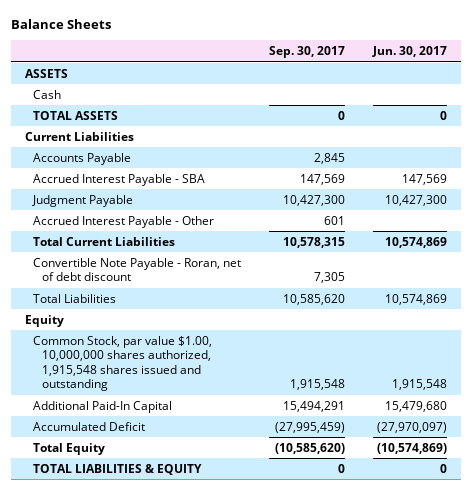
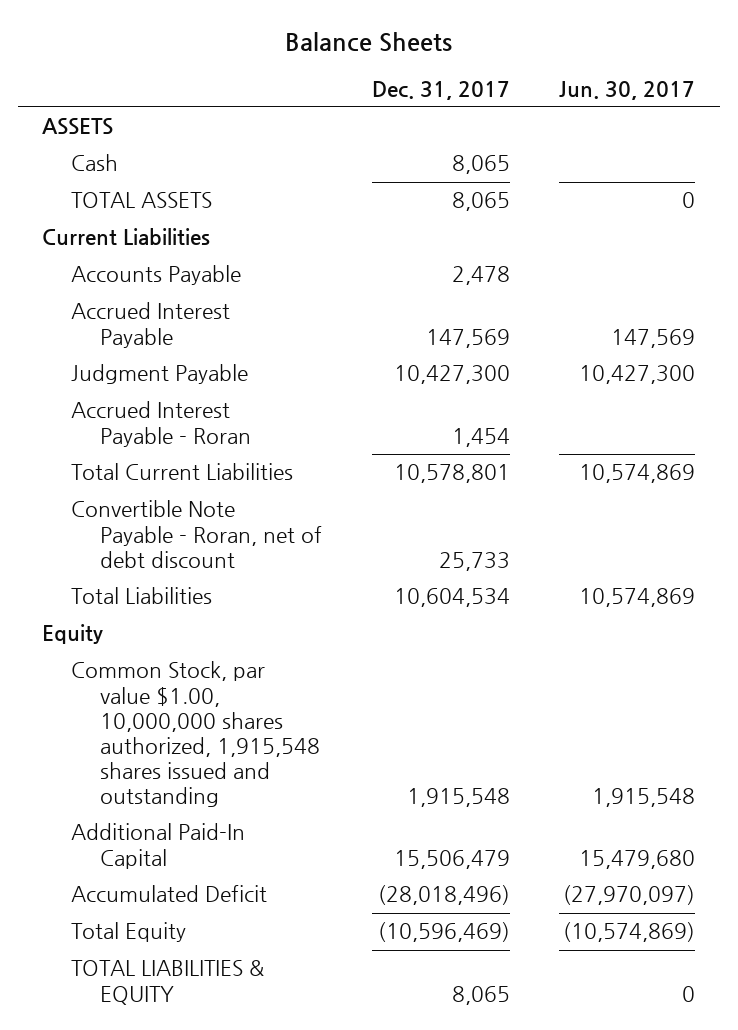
- | Sep. 30, 2017 | Jun. 30, 2017
+ | Dec. 31, 2017 | Jun. 30, 2017
- Accrued Interest Payable - SBA | 147,569 | 147,569
+ Accrued Interest Payable | 147,569 | 147,569
- Accrued Interest Payable - Other | 601 |
+ Accrued Interest Payable - Roran | 1,454 |

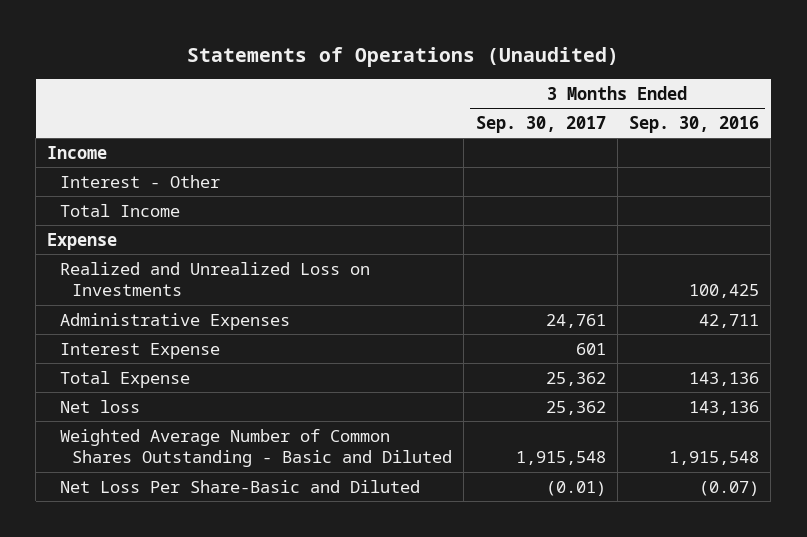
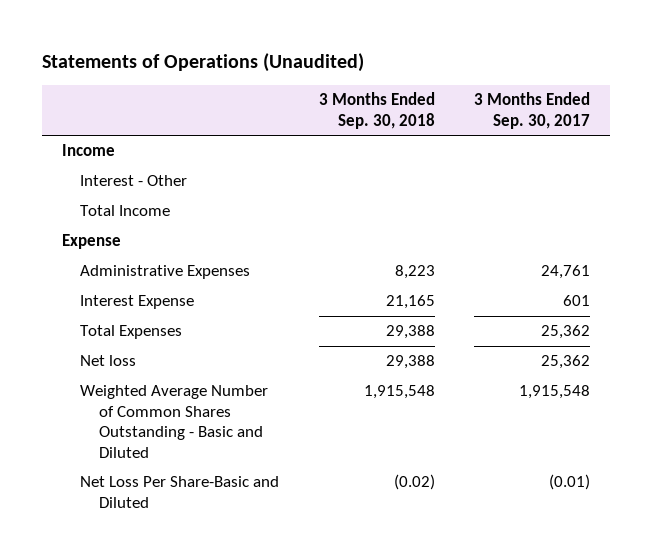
- | 3 Months Ended Sep. 30, 2017 | 3 Months Ended Sep. 30, 2016
+ | 3 Months Ended Sep. 30, 2018 | 3 Months Ended Sep. 30, 2017
- Realized and Unrealized Loss on Investments | | 100,425
- Total Expense | 25,362 | 143,136
+ Total Expenses | 29,388 | 25,362

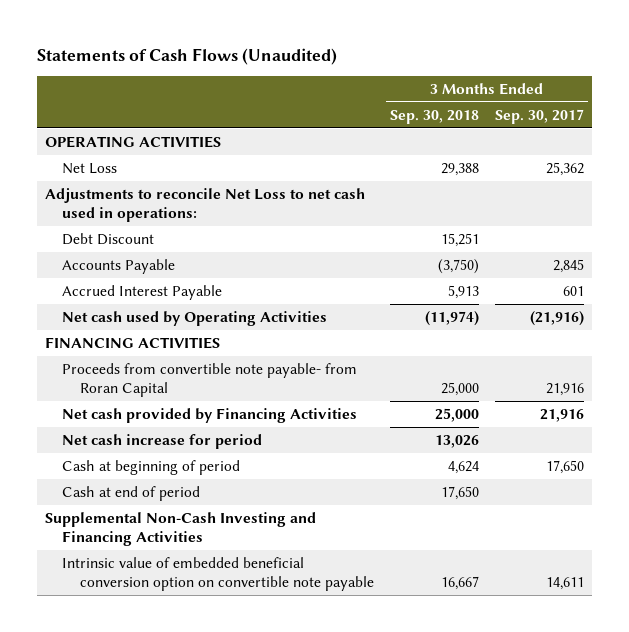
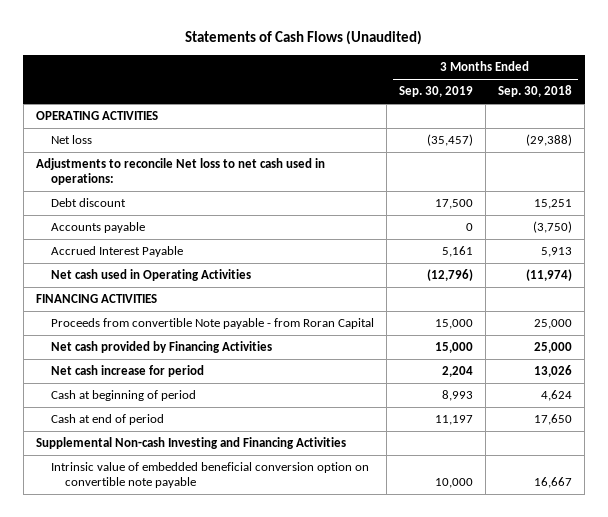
- | 3 Months Ended Sep. 30, 2018 | 3 Months Ended Sep. 30, 2017
+ | 3 Months Ended Sep. 30, 2019 | 3 Months Ended Sep. 30, 2018
- Net Loss | 29,388 | 25,362
- Adjustments to reconcile Net Loss to net cash used in operations:
- Debt Discount | 15,251 |
- Accounts Payable | (3,750) | 2,845
+ Net loss | (35,457) | (29,388)
+ Adjustments to reconcile Net loss to net cash used in operations:
+ Debt discount | 17,500 | 15,251
+ Accounts payable | 0 | (3,750)
- Net cash used by Operating Activities | (11,974) | (21,916)
+ Net cash used in Operating Activities | (12,796) | (11,974)
- Proceeds from convertible note payable- from Roran Capital | 25,000 | 21,916
+ Proceeds from convertible Note payable - from Roran Capital | 15,000 | 25,000
- Supplemental Non-Cash Investing and Financing Activities
+ Supplemental Non-cash Investing and Financing Activities

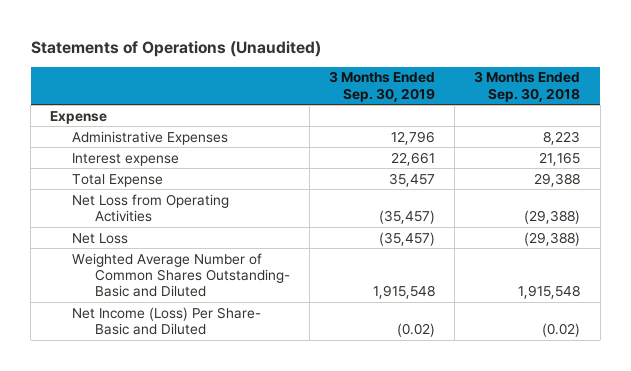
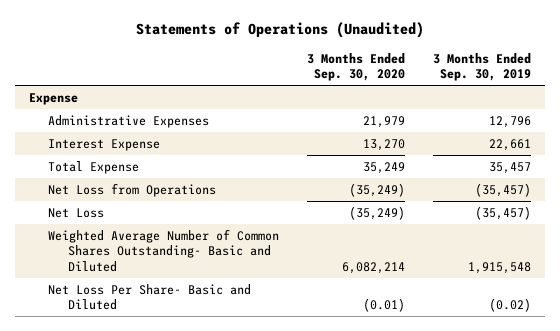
- | 3 Months Ended Sep. 30, 2019 | 3 Months Ended Sep. 30, 2018
+ | 3 Months Ended Sep. 30, 2020 | 3 Months Ended Sep. 30, 2019
- Interest expense | 22,661 | 21,165
+ Interest Expense | 13,270 | 22,661
- Net Loss from Operating Activities | (35,457) | (29,388)
+ Net Loss from Operations | (35,249) | (35,457)
- Net Income (Loss) Per Share- Basic and Diluted | (0.02) | (0.02)
+ Net Loss Per Share- Basic and Diluted | (0.01) | (0.02)

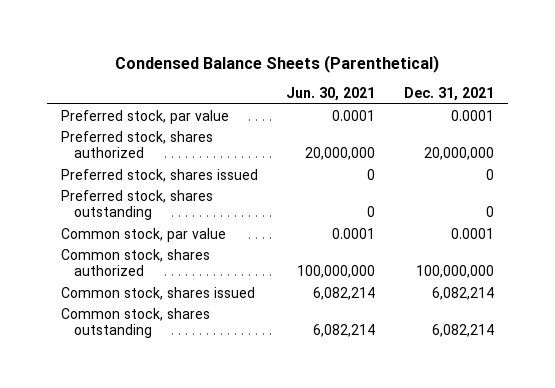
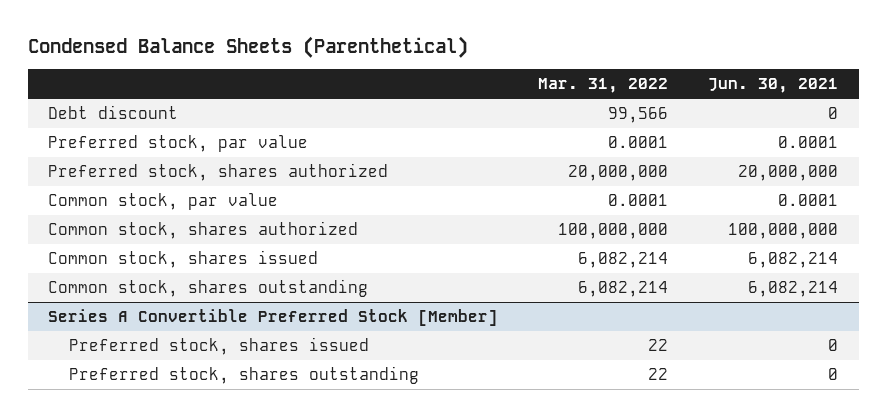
- | Jun. 30, 2021 | Dec. 31, 2021
+ | Mar. 31, 2022 | Jun. 30, 2021
+ Debt discount | 99,566 | 0
- Preferred stock, shares issued | 0 | 0
- Preferred stock, shares outstanding | 0 | 0
+ Series A Convertible Preferred Stock [Member]
+ Preferred stock, shares issued | 22 | 0
+ Preferred stock, shares outstanding | 22 | 0

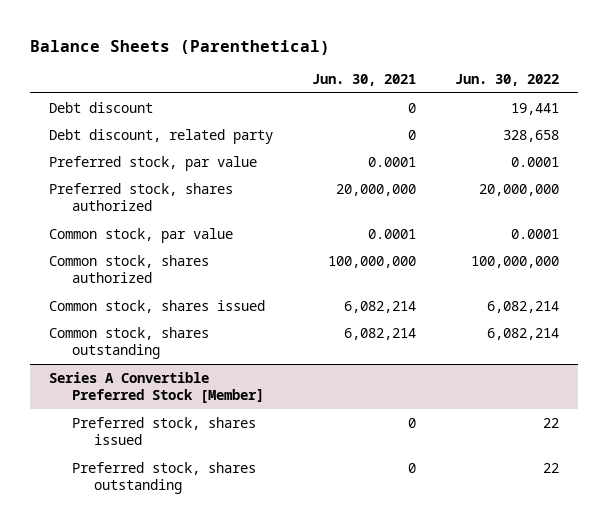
- Condensed Balance Sheets (Parenthetical)
+ Balance Sheets (Parenthetical)
- | Mar. 31, 2022 | Jun. 30, 2021
+ | Jun. 30, 2021 | Jun. 30, 2022
+ Debt discount, related party | 0 | 328,658

